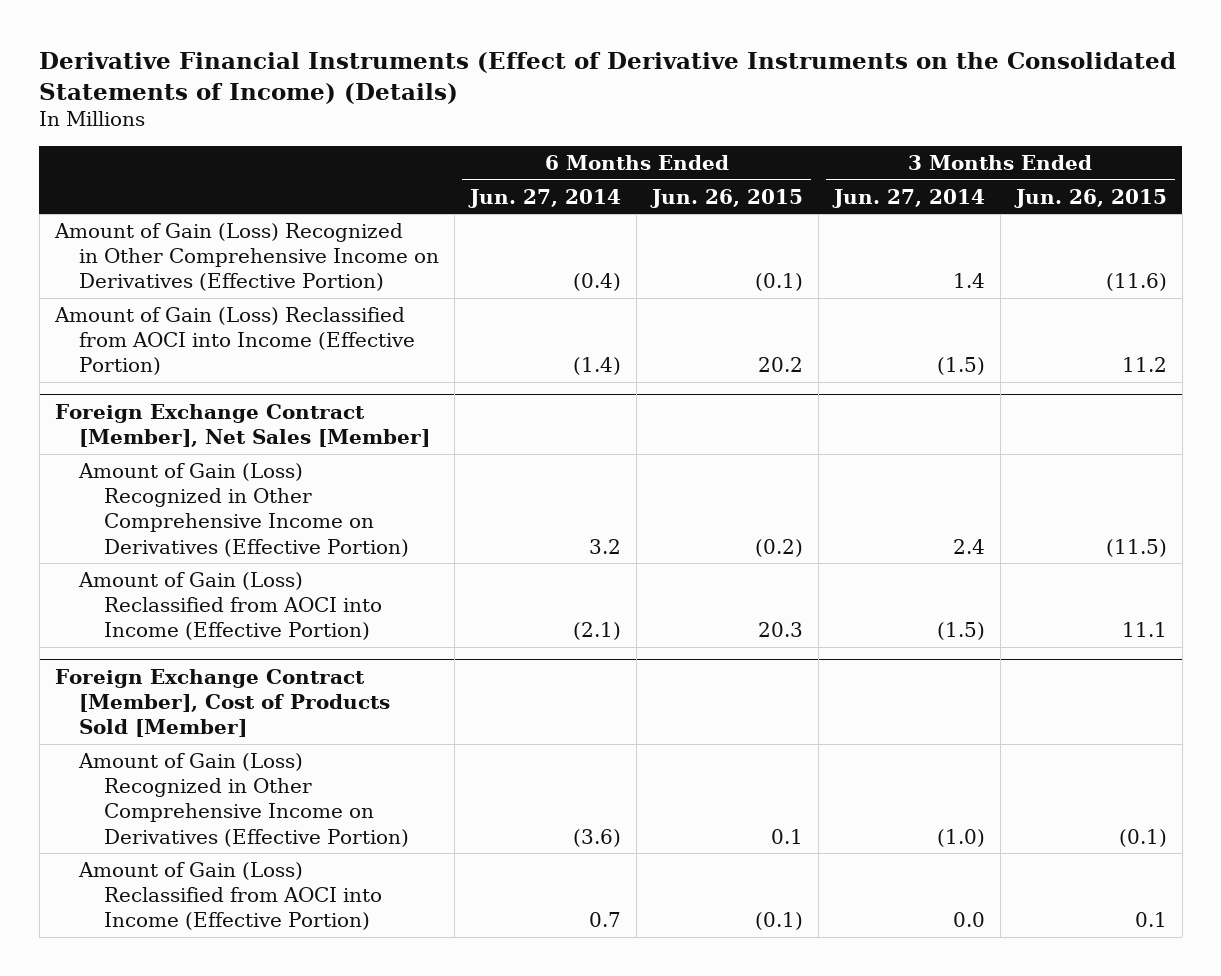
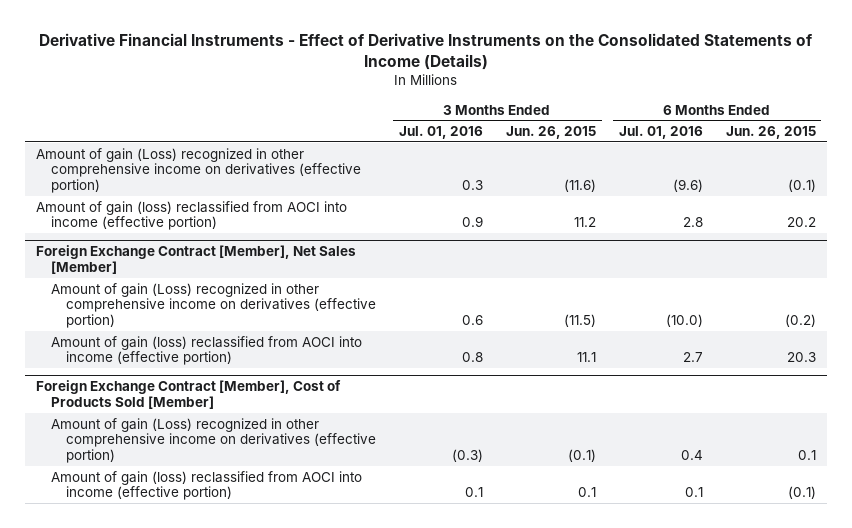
- Derivative Financial Instruments (Effect of Derivative Instruments on the Consolidated Statements of Income) (Details)
+ Derivative Financial Instruments - Effect of Derivative Instruments on the Consolidated Statements of Income (Details)
- | 6 Months Ended Jun. 27, 2014 | 6 Months Ended Jun. 26, 2015 | 3 Months Ended Jun. 27, 2014 | 3 Months Ended Jun. 26, 2015
+ | 3 Months Ended Jul. 01, 2016 | 3 Months Ended Jun. 26, 2015 | 6 Months Ended Jul. 01, 2016 | 6 Months Ended Jun. 26, 2015
- Amount of Gain (Loss) Recognized in Other Comprehensive Income on Derivatives (Effective Portion) | (0.4) | (0.1) | 1.4 | (11.6)
- Amount of Gain (Loss) Reclassified from AOCI into Income (Effective Portion) | (1.4) | 20.2 | (1.5) | 11.2
+ Amount of gain (Loss) recognized in other comprehensive income on derivatives (effective portion) | 0.3 | (11.6) | (9.6) | (0.1)
+ Amount of gain (loss) reclassified from AOCI into income (effective portion) | 0.9 | 11.2 | 2.8 | 20.2
@ Foreign Exchange Contract [Member], Net Sales [Member]
- Amount of Gain (Loss) Recognized in Other Comprehensive Income on Derivatives (Effective Portion) | 3.2 | (0.2) | 2.4 | (11.5)
- Amount of Gain (Loss) Reclassified from AOCI into Income (Effective Portion) | (2.1) | 20.3 | (1.5) | 11.1
+ Amount of gain (Loss) recognized in other comprehensive income on derivatives (effective portion) | 0.6 | (11.5) | (10.0) | (0.2)
+ Amount of gain (loss) reclassified from AOCI into income (effective portion) | 0.8 | 11.1 | 2.7 | 20.3
@ Foreign Exchange Contract [Member], Cost of Products Sold [Member]
- Amount of Gain (Loss) Recognized in Other Comprehensive Income on Derivatives (Effective Portion) | (3.6) | 0.1 | (1.0) | (0.1)
- Amount of Gain (Loss) Reclassified from AOCI into Income (Effective Portion) | 0.7 | (0.1) | 0.0 | 0.1
+ Amount of gain (Loss) recognized in other comprehensive income on derivatives (effective portion) | (0.3) | (0.1) | 0.4 | 0.1
+ Amount of gain (loss) reclassified from AOCI into income (effective portion) | 0.1 | 0.1 | 0.1 | (0.1)

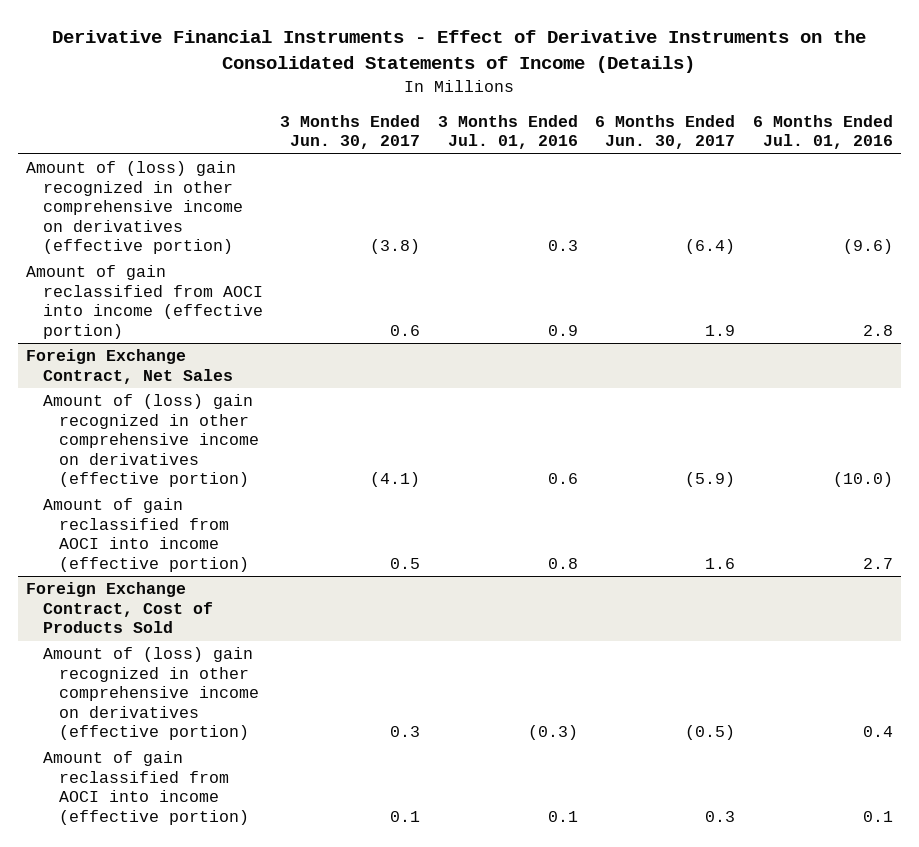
- | 3 Months Ended Jul. 01, 2016 | 3 Months Ended Jun. 26, 2015 | 6 Months Ended Jul. 01, 2016 | 6 Months Ended Jun. 26, 2015
+ | 3 Months Ended Jun. 30, 2017 | 3 Months Ended Jul. 01, 2016 | 6 Months Ended Jun. 30, 2017 | 6 Months Ended Jul. 01, 2016
- Amount of gain (Loss) recognized in other comprehensive income on derivatives (effective portion) | 0.3 | (11.6) | (9.6) | (0.1)
- Amount of gain (loss) reclassified from AOCI into income (effective portion) | 0.9 | 11.2 | 2.8 | 20.2
- Foreign Exchange Contract [Member], Net Sales [Member]
- Amount of gain (Loss) recognized in other comprehensive income on derivatives (effective portion) | 0.6 | (11.5) | (10.0) | (0.2)
- Amount of gain (loss) reclassified from AOCI into income (effective portion) | 0.8 | 11.1 | 2.7 | 20.3
- Foreign Exchange Contract [Member], Cost of Products Sold [Member]
- Amount of gain (Loss) recognized in other comprehensive income on derivatives (effective portion) | (0.3) | (0.1) | 0.4 | 0.1
- Amount of gain (loss) reclassified from AOCI into income (effective portion) | 0.1 | 0.1 | 0.1 | (0.1)
+ Amount of (loss) gain recognized in other comprehensive income on derivatives (effective portion) | (3.8) | 0.3 | (6.4) | (9.6)
+ Amount of gain reclassified from AOCI into income (effective portion) | 0.6 | 0.9 | 1.9 | 2.8
+ Foreign Exchange Contract, Net Sales
+ Amount of (loss) gain recognized in other comprehensive income on derivatives (effective portion) | (4.1) | 0.6 | (5.9) | (10.0)
+ Amount of gain reclassified from AOCI into income (effective portion) | 0.5 | 0.8 | 1.6 | 2.7
+ Foreign Exchange Contract, Cost of Products Sold
+ Amount of (loss) gain recognized in other comprehensive income on derivatives (effective portion) | 0.3 | (0.3) | (0.5) | 0.4
+ Amount of gain reclassified from AOCI into income (effective portion) | 0.1 | 0.1 | 0.3 | 0.1

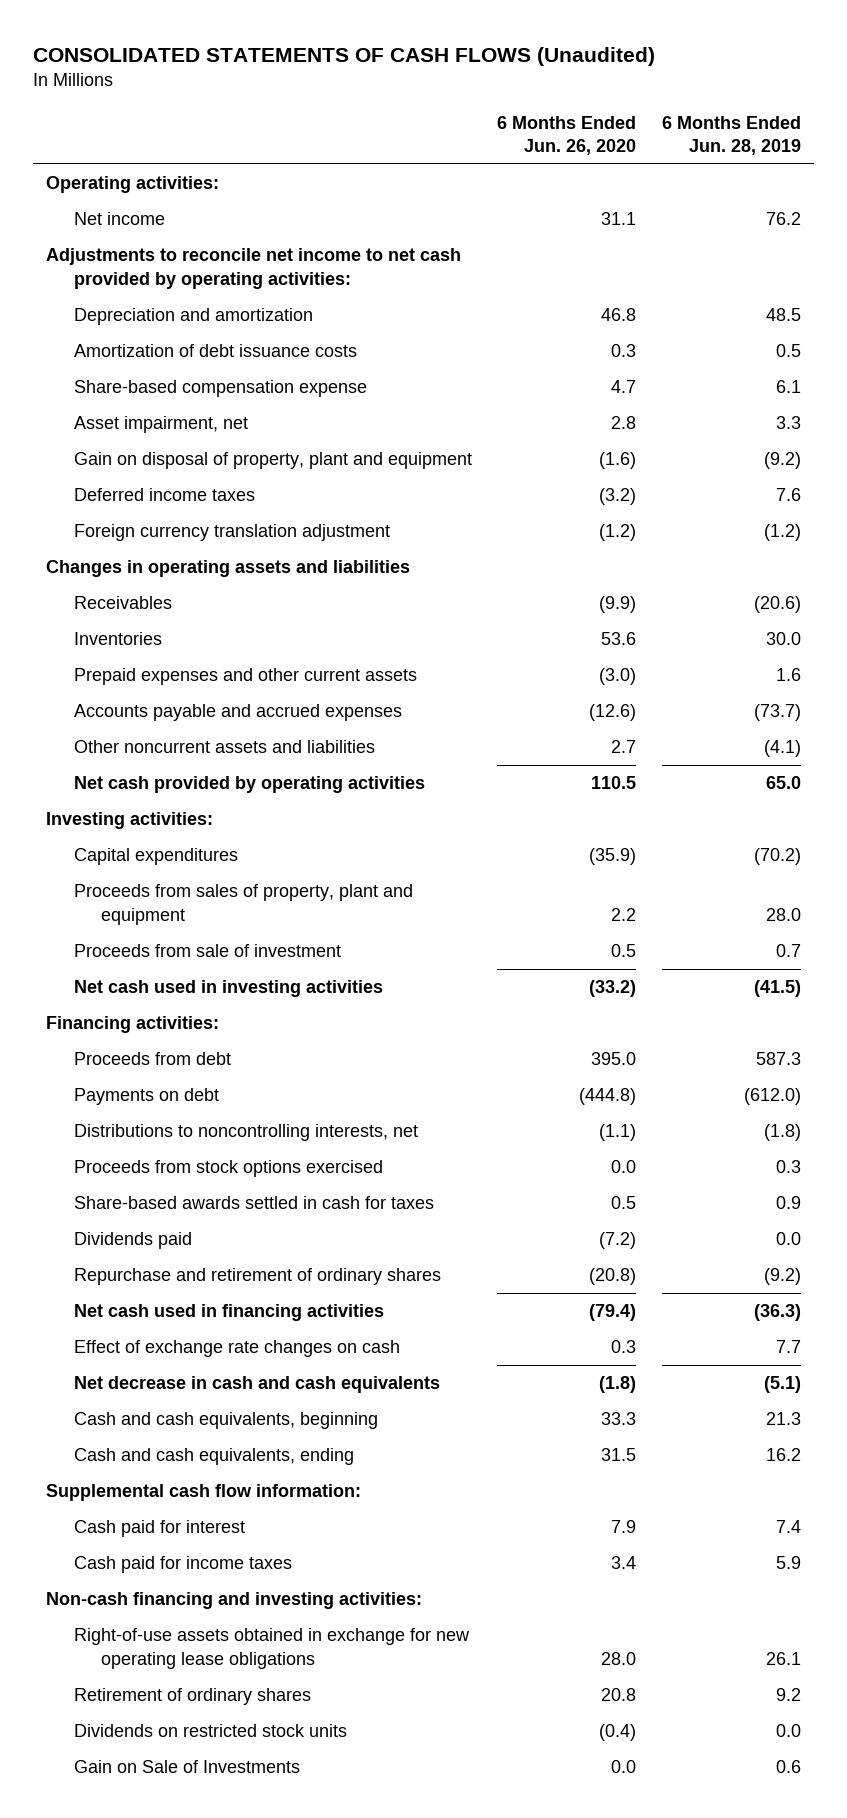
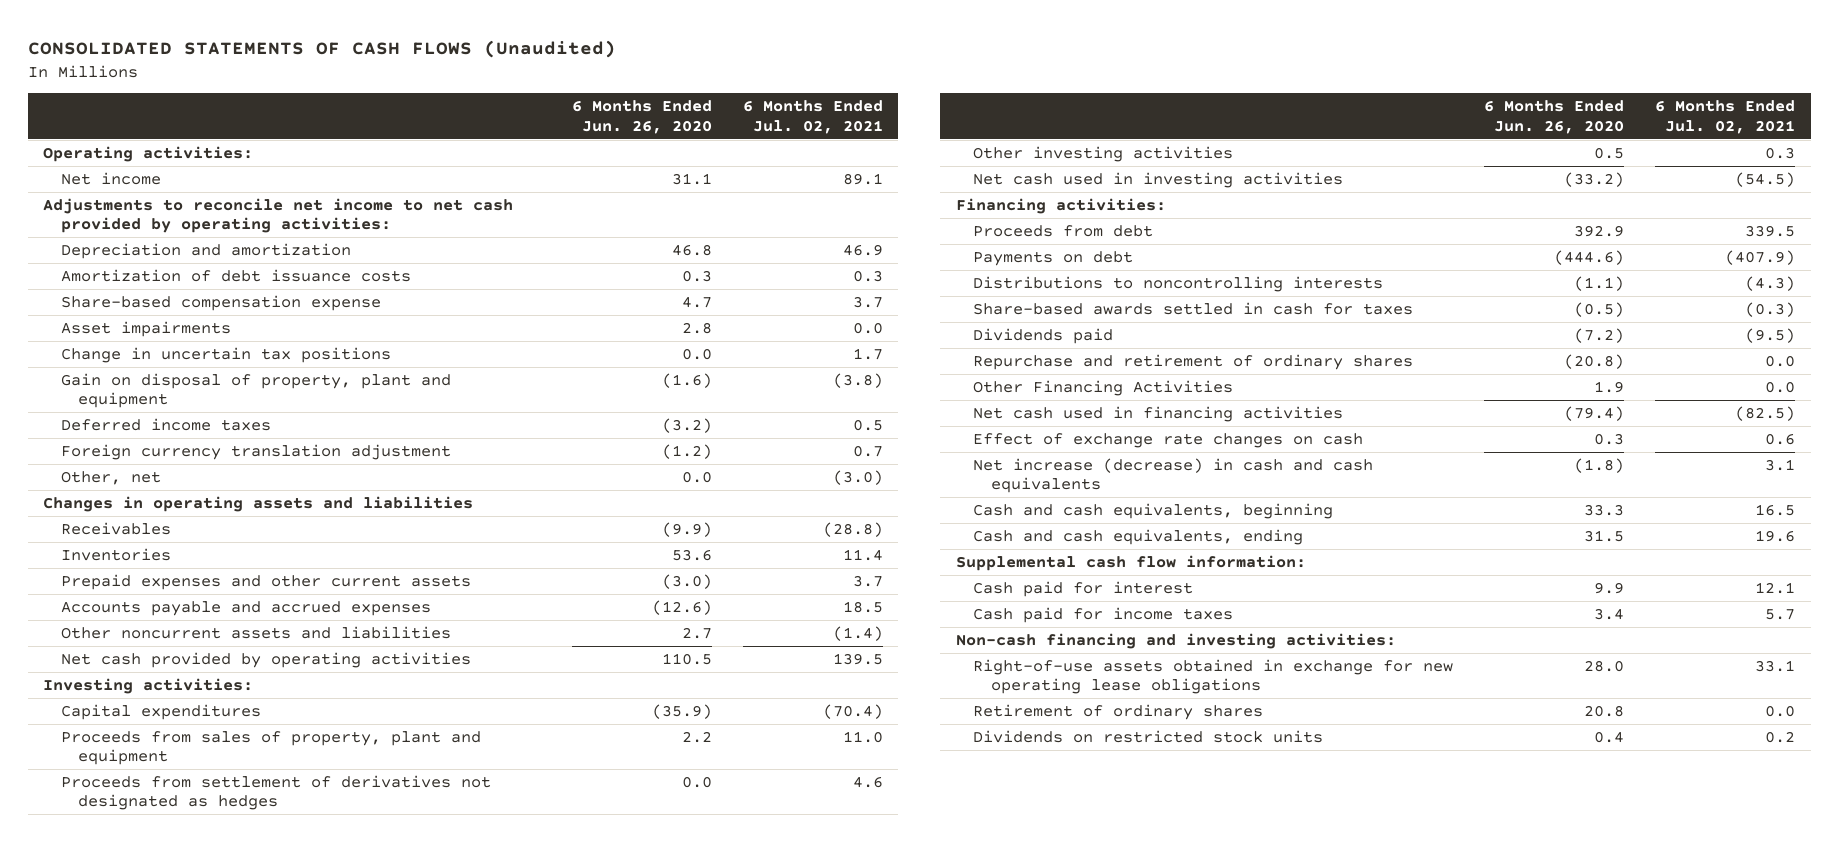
- | 6 Months Ended Jun. 26, 2020 | 6 Months Ended Jun. 28, 2019
+ | 6 Months Ended Jun. 26, 2020 | 6 Months Ended Jul. 02, 2021
- Asset impairment, net | 2.8 | 3.3
+ Asset impairments | 2.8 | 0.0
+ Change in uncertain tax positions | 0.0 | 1.7
+ Other, net | 0.0 | (3.0)
- Proceeds from sale of investment | 0.5 | 0.7
+ Proceeds from settlement of derivatives not designated as hedges | 0.0 | 4.6
+ Other investing activities | 0.5 | 0.3
- Proceeds from debt | 395.0 | 587.3
- Payments on debt | (444.8) | (612.0)
- Distributions to noncontrolling interests, net | (1.1) | (1.8)
- Proceeds from stock options exercised | 0.0 | 0.3
- Share-based awards settled in cash for taxes | 0.5 | 0.9
+ Proceeds from debt | 392.9 | 339.5
+ Payments on debt | (444.6) | (407.9)
+ Distributions to noncontrolling interests | (1.1) | (4.3)
+ Share-based awards settled in cash for taxes | (0.5) | (0.3)
+ Other Financing Activities | 1.9 | 0.0
- Net decrease in cash and cash equivalents | (1.8) | (5.1)
+ Net increase (decrease) in cash and cash equivalents | (1.8) | 3.1
- Cash paid for interest | 7.9 | 7.4
+ Cash paid for interest | 9.9 | 12.1
- Dividends on restricted stock units | (0.4) | 0.0
- Gain on Sale of Investments | 0.0 | 0.6
+ Dividends on restricted stock units | 0.4 | 0.2

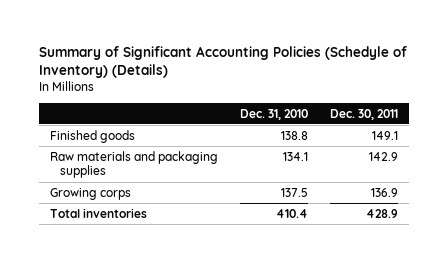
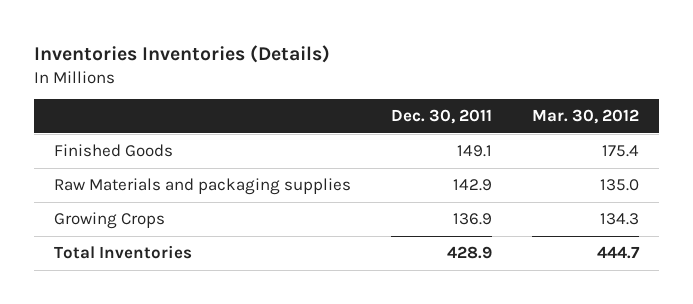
- Summary of Significant Accounting Policies (Schedyle of Inventory) (Details)
+ Inventories Inventories (Details)
- | Dec. 31, 2010 | Dec. 30, 2011
+ | Dec. 30, 2011 | Mar. 30, 2012
- Finished goods | 138.8 | 149.1
- Raw materials and packaging supplies | 134.1 | 142.9
- Growing corps | 137.5 | 136.9
- Total inventories | 410.4 | 428.9
+ Finished Goods | 149.1 | 175.4
+ Raw Materials and packaging supplies | 142.9 | 135.0
+ Growing Crops | 136.9 | 134.3
+ Total Inventories | 428.9 | 444.7

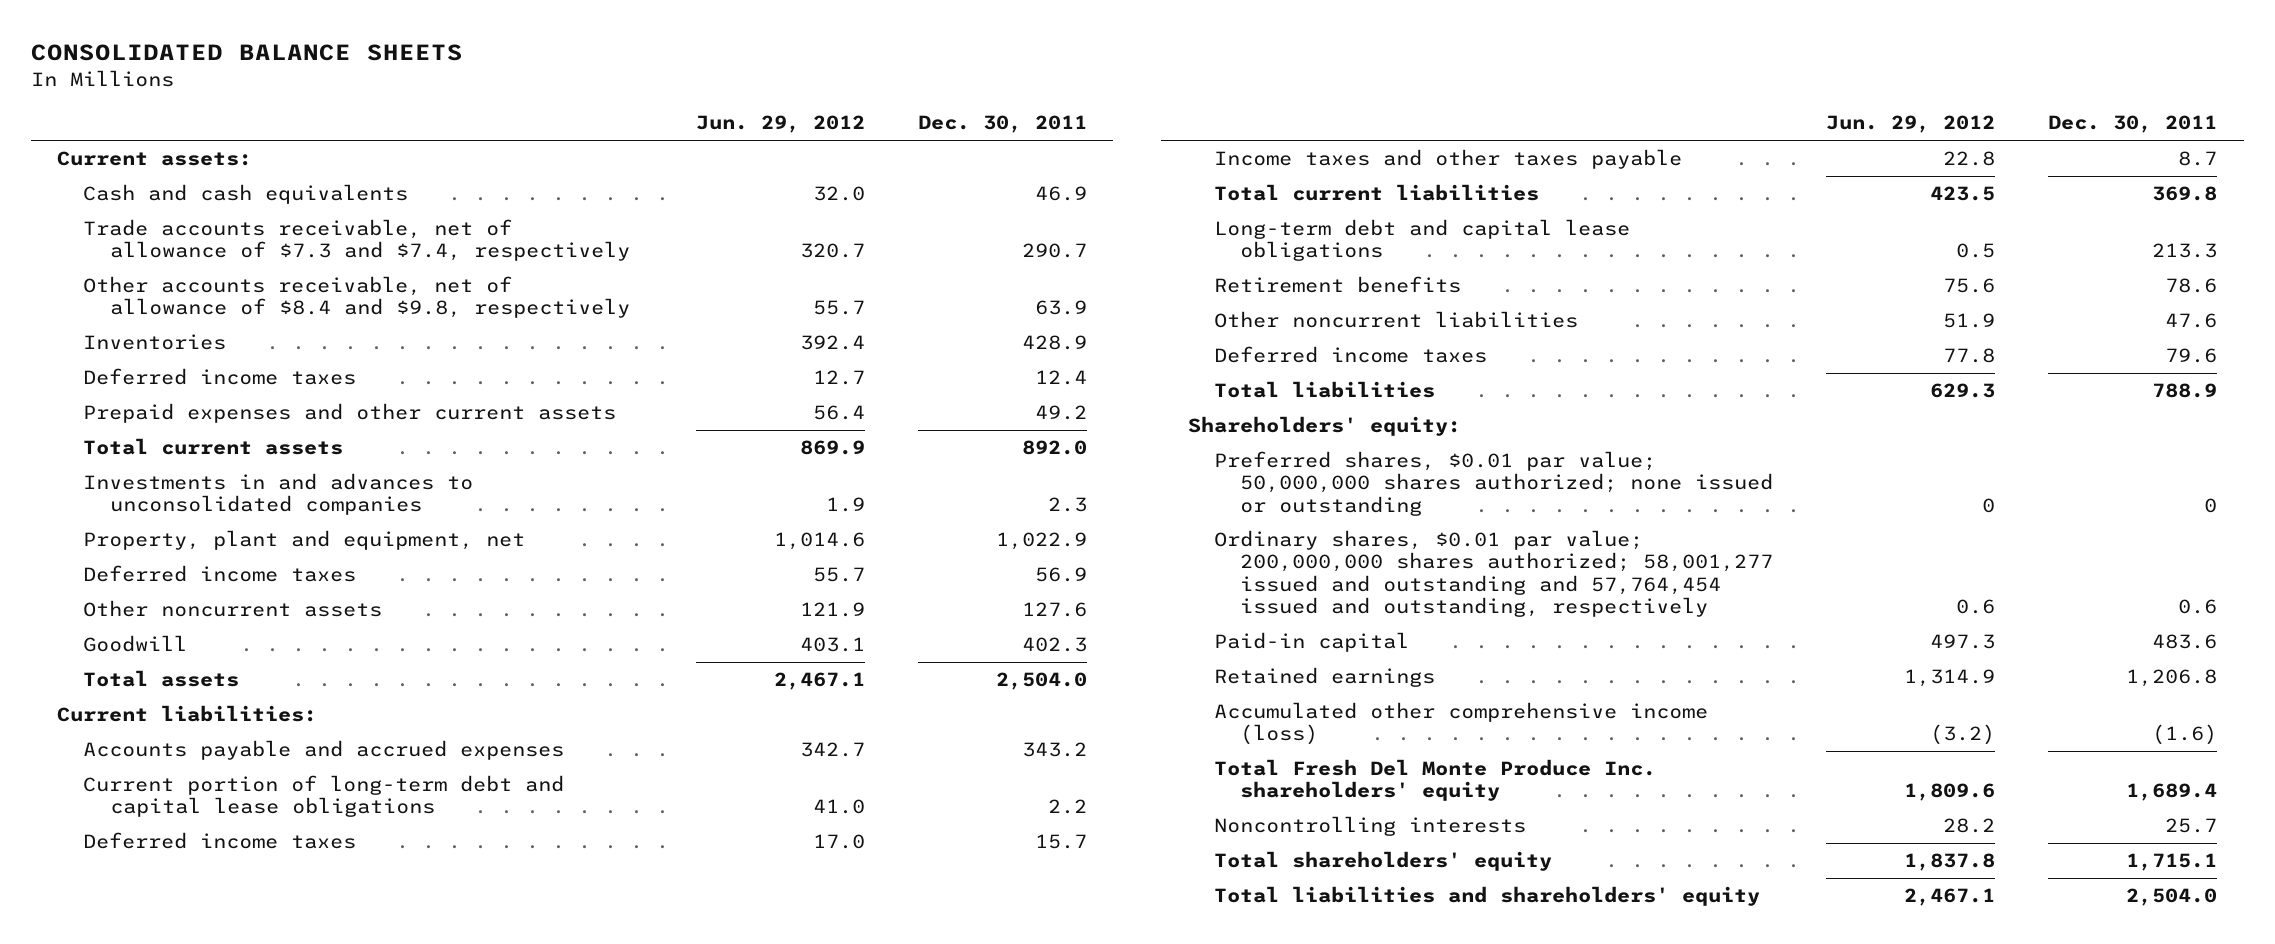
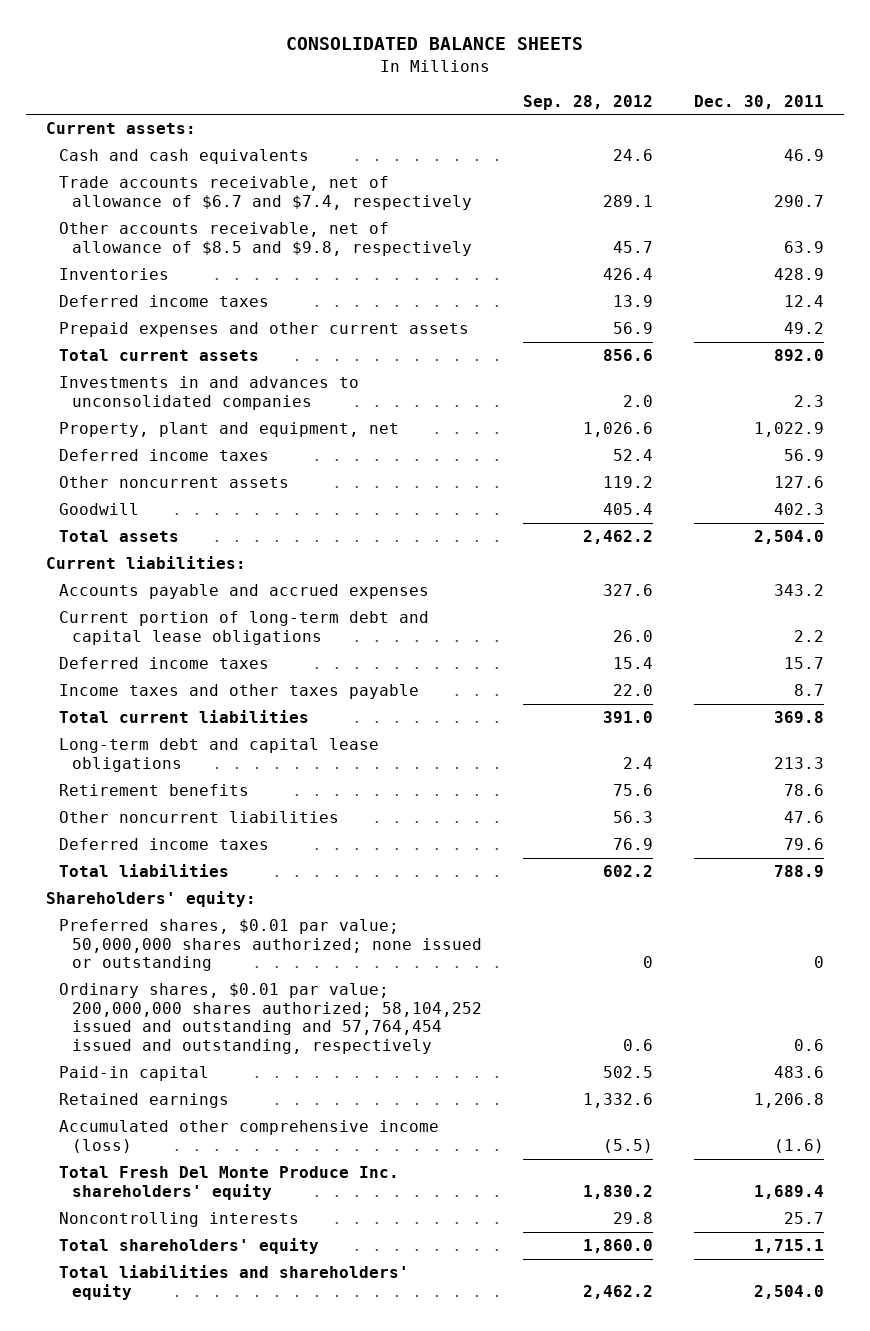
- | Jun. 29, 2012 | Dec. 30, 2011
+ | Sep. 28, 2012 | Dec. 30, 2011
- Trade accounts receivable, net of allowance of $7.3 and $7.4, respectively | 320.7 | 290.7
- Other accounts receivable, net of allowance of $8.4 and $9.8, respectively | 55.7 | 63.9
+ Trade accounts receivable, net of allowance of $6.7 and $7.4, respectively | 289.1 | 290.7
+ Other accounts receivable, net of allowance of $8.5 and $9.8, respectively | 45.7 | 63.9
- Ordinary shares, $0.01 par value; 200,000,000 shares authorized; 58,001,277 issued and outstanding and 57,764,454 issued and outstanding, respectively | 0.6 | 0.6
+ Ordinary shares, $0.01 par value; 200,000,000 shares authorized; 58,104,252 issued and outstanding and 57,764,454 issued and outstanding, respectively | 0.6 | 0.6

